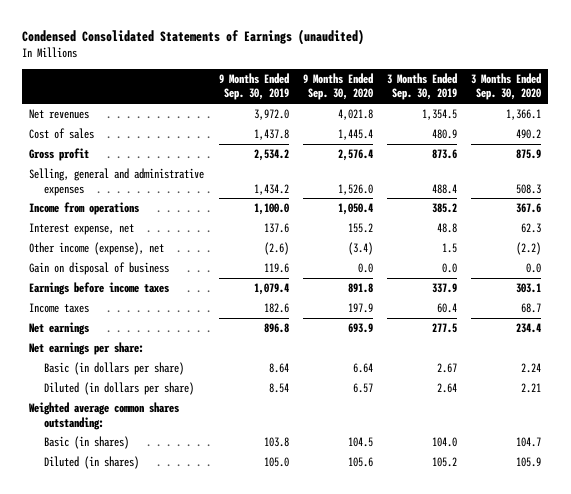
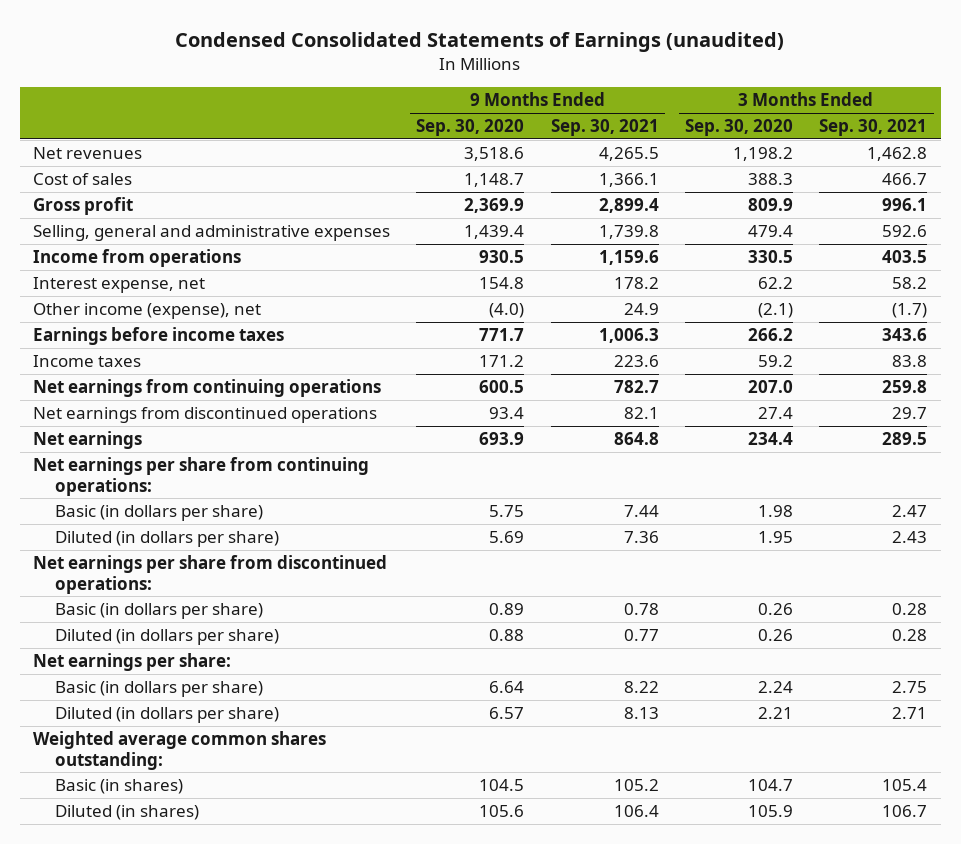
- | 9 Months Ended Sep. 30, 2019 | 9 Months Ended Sep. 30, 2020 | 3 Months Ended Sep. 30, 2019 | 3 Months Ended Sep. 30, 2020
+ | 9 Months Ended Sep. 30, 2020 | 9 Months Ended Sep. 30, 2021 | 3 Months Ended Sep. 30, 2020 | 3 Months Ended Sep. 30, 2021
- Net revenues | 3,972.0 | 4,021.8 | 1,354.5 | 1,366.1
- Cost of sales | 1,437.8 | 1,445.4 | 480.9 | 490.2
- Gross profit | 2,534.2 | 2,576.4 | 873.6 | 875.9
- Selling, general and administrative expenses | 1,434.2 | 1,526.0 | 488.4 | 508.3
- Income from operations | 1,100.0 | 1,050.4 | 385.2 | 367.6
- Interest expense, net | 137.6 | 155.2 | 48.8 | 62.3
- Other income (expense), net | (2.6) | (3.4) | 1.5 | (2.2)
- Gain on disposal of business | 119.6 | 0.0 | 0.0 | 0.0
- Earnings before income taxes | 1,079.4 | 891.8 | 337.9 | 303.1
- Income taxes | 182.6 | 197.9 | 60.4 | 68.7
+ Net revenues | 3,518.6 | 4,265.5 | 1,198.2 | 1,462.8
+ Cost of sales | 1,148.7 | 1,366.1 | 388.3 | 466.7
+ Gross profit | 2,369.9 | 2,899.4 | 809.9 | 996.1
+ Selling, general and administrative expenses | 1,439.4 | 1,739.8 | 479.4 | 592.6
+ Income from operations | 930.5 | 1,159.6 | 330.5 | 403.5
+ Interest expense, net | 154.8 | 178.2 | 62.2 | 58.2
+ Other income (expense), net | (4.0) | 24.9 | (2.1) | (1.7)
+ Earnings before income taxes | 771.7 | 1,006.3 | 266.2 | 343.6
+ Income taxes | 171.2 | 223.6 | 59.2 | 83.8
+ Net earnings from continuing operations | 600.5 | 782.7 | 207.0 | 259.8
+ Net earnings from discontinued operations | 93.4 | 82.1 | 27.4 | 29.7
+ Net earnings per share from continuing operations:
+ Basic (in dollars per share) | 5.75 | 7.44 | 1.98 | 2.47
+ Diluted (in dollars per share) | 5.69 | 7.36 | 1.95 | 2.43
+ Net earnings per share from discontinued operations:
+ Basic (in dollars per share) | 0.89 | 0.78 | 0.26 | 0.28
+ Diluted (in dollars per share) | 0.88 | 0.77 | 0.26 | 0.28

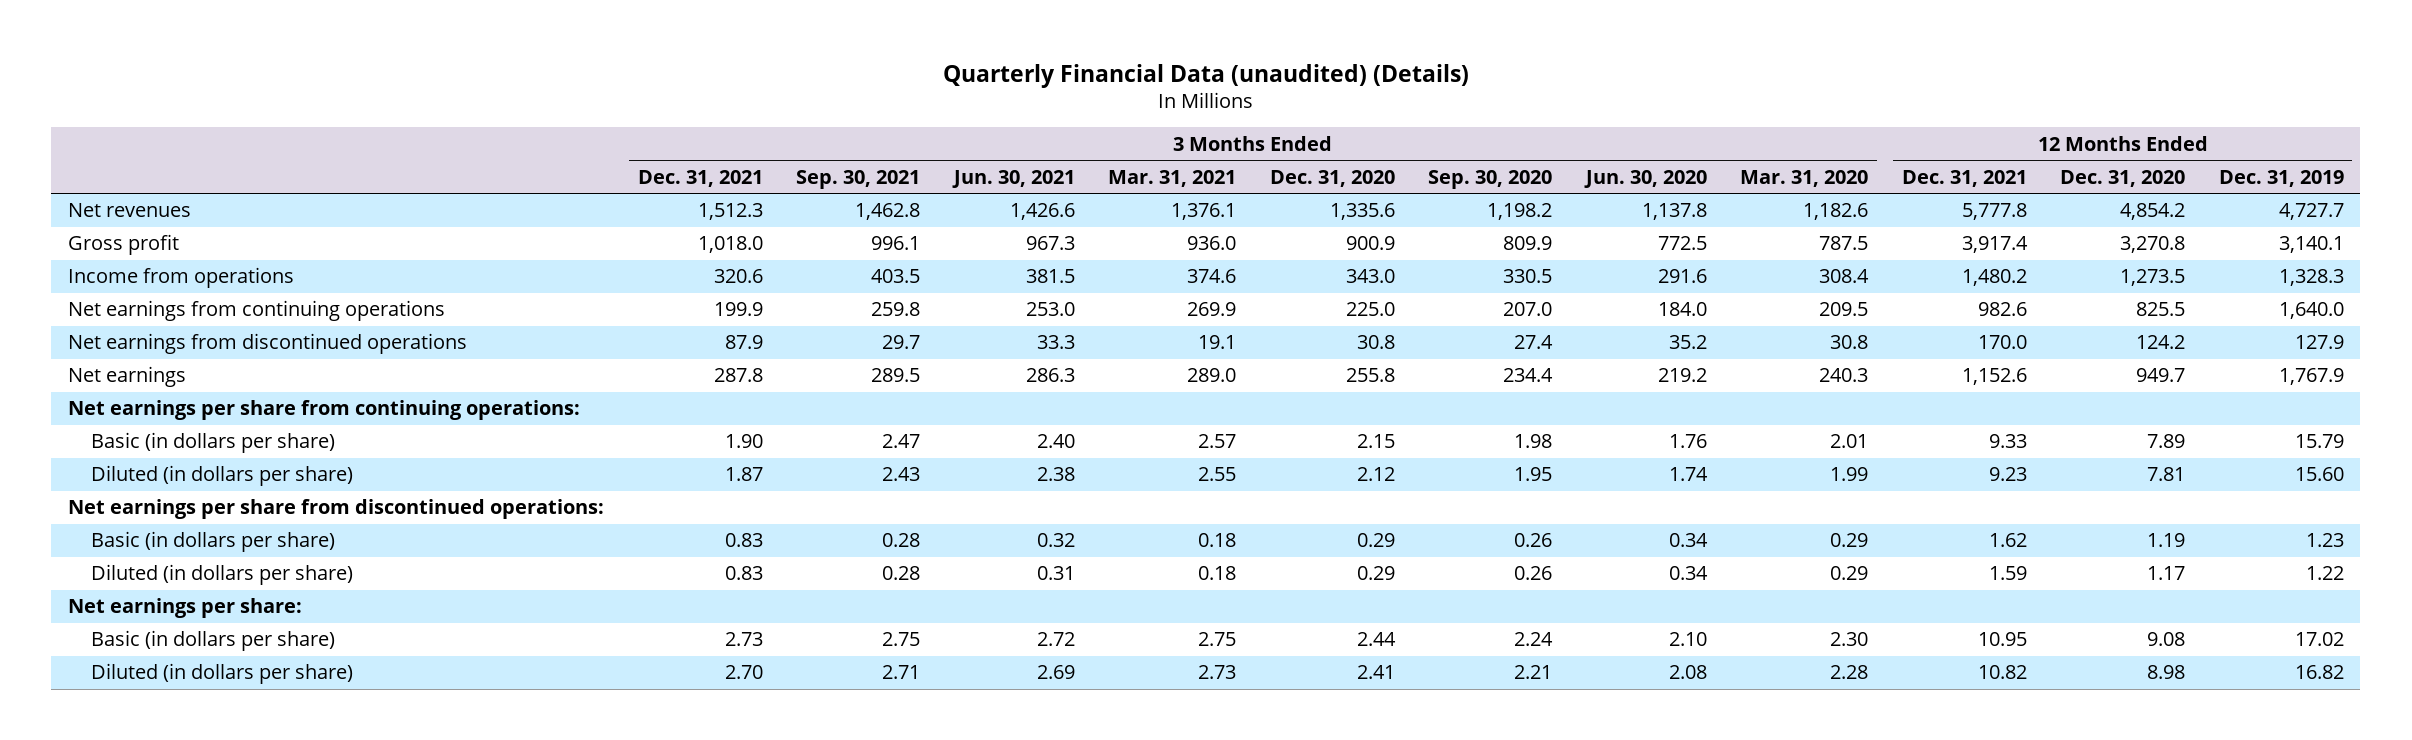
- Condensed Consolidated Statements of Earnings (unaudited)
+ Quarterly Financial Data (unaudited) (Details)
- | 9 Months Ended Sep. 30, 2020 | 9 Months Ended Sep. 30, 2021 | 3 Months Ended Sep. 30, 2020 | 3 Months Ended Sep. 30, 2021
+ | 3 Months Ended Dec. 31, 2021 | 3 Months Ended Sep. 30, 2021 | 3 Months Ended Jun. 30, 2021 | 3 Months Ended Mar. 31, 2021 | 3 Months Ended Dec. 31, 2020 | 3 Months Ended Sep. 30, 2020 | 3 Months Ended Jun. 30, 2020 | 3 Months Ended Mar. 31, 2020 | 12 Months Ended Dec. 31, 2021 | 12 Months Ended Dec. 31, 2020 | 12 Months Ended Dec. 31, 2019
- Cost of sales | 1,148.7 | 1,366.1 | 388.3 | 466.7
- Selling, general and administrative expenses | 1,439.4 | 1,739.8 | 479.4 | 592.6
- Interest expense, net | 154.8 | 178.2 | 62.2 | 58.2
- Other income (expense), net | (4.0) | 24.9 | (2.1) | (1.7)
- Earnings before income taxes | 771.7 | 1,006.3 | 266.2 | 343.6
- Income taxes | 171.2 | 223.6 | 59.2 | 83.8
- Weighted average common shares outstanding:
- Basic (in shares) | 104.5 | 105.2 | 104.7 | 105.4
- Diluted (in shares) | 105.6 | 106.4 | 105.9 | 106.7

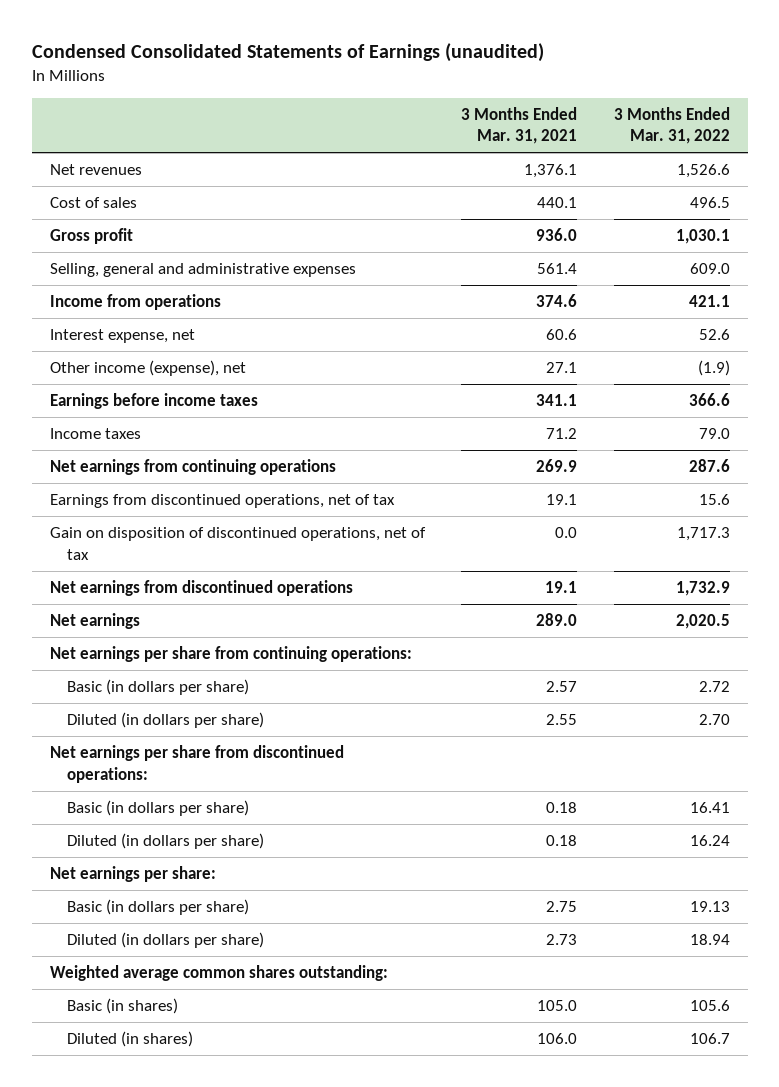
- Quarterly Financial Data (unaudited) (Details)
+ Condensed Consolidated Statements of Earnings (unaudited)
- | 3 Months Ended Dec. 31, 2021 | 3 Months Ended Sep. 30, 2021 | 3 Months Ended Jun. 30, 2021 | 3 Months Ended Mar. 31, 2021 | 3 Months Ended Dec. 31, 2020 | 3 Months Ended Sep. 30, 2020 | 3 Months Ended Jun. 30, 2020 | 3 Months Ended Mar. 31, 2020 | 12 Months Ended Dec. 31, 2021 | 12 Months Ended Dec. 31, 2020 | 12 Months Ended Dec. 31, 2019
+ | 3 Months Ended Mar. 31, 2021 | 3 Months Ended Mar. 31, 2022
+ Cost of sales | 440.1 | 496.5
+ Selling, general and administrative expenses | 561.4 | 609.0
+ Interest expense, net | 60.6 | 52.6
+ Other income (expense), net | 27.1 | (1.9)
+ Earnings before income taxes | 341.1 | 366.6
+ Income taxes | 71.2 | 79.0
+ Earnings from discontinued operations, net of tax | 19.1 | 15.6
+ Gain on disposition of discontinued operations, net of tax | 0.0 | 1,717.3
+ Weighted average common shares outstanding:
+ Basic (in shares) | 105.0 | 105.6
+ Diluted (in shares) | 106.0 | 106.7

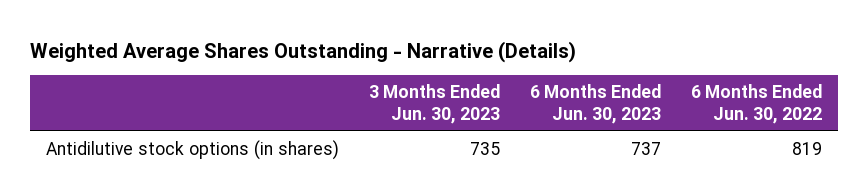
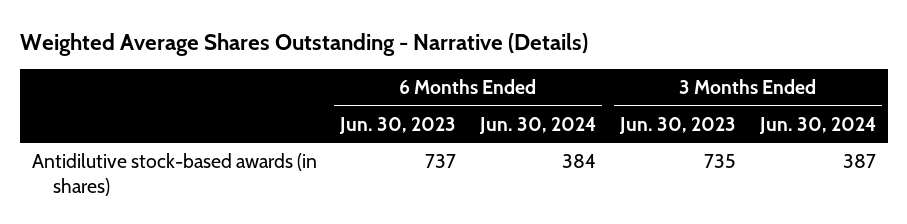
- | 3 Months Ended Jun. 30, 2023 | 6 Months Ended Jun. 30, 2023 | 6 Months Ended Jun. 30, 2022
+ | 6 Months Ended Jun. 30, 2023 | 6 Months Ended Jun. 30, 2024 | 3 Months Ended Jun. 30, 2023 | 3 Months Ended Jun. 30, 2024
- Antidilutive stock options (in shares) | 735 | 737 | 819
+ Antidilutive stock-based awards (in shares) | 737 | 384 | 735 | 387

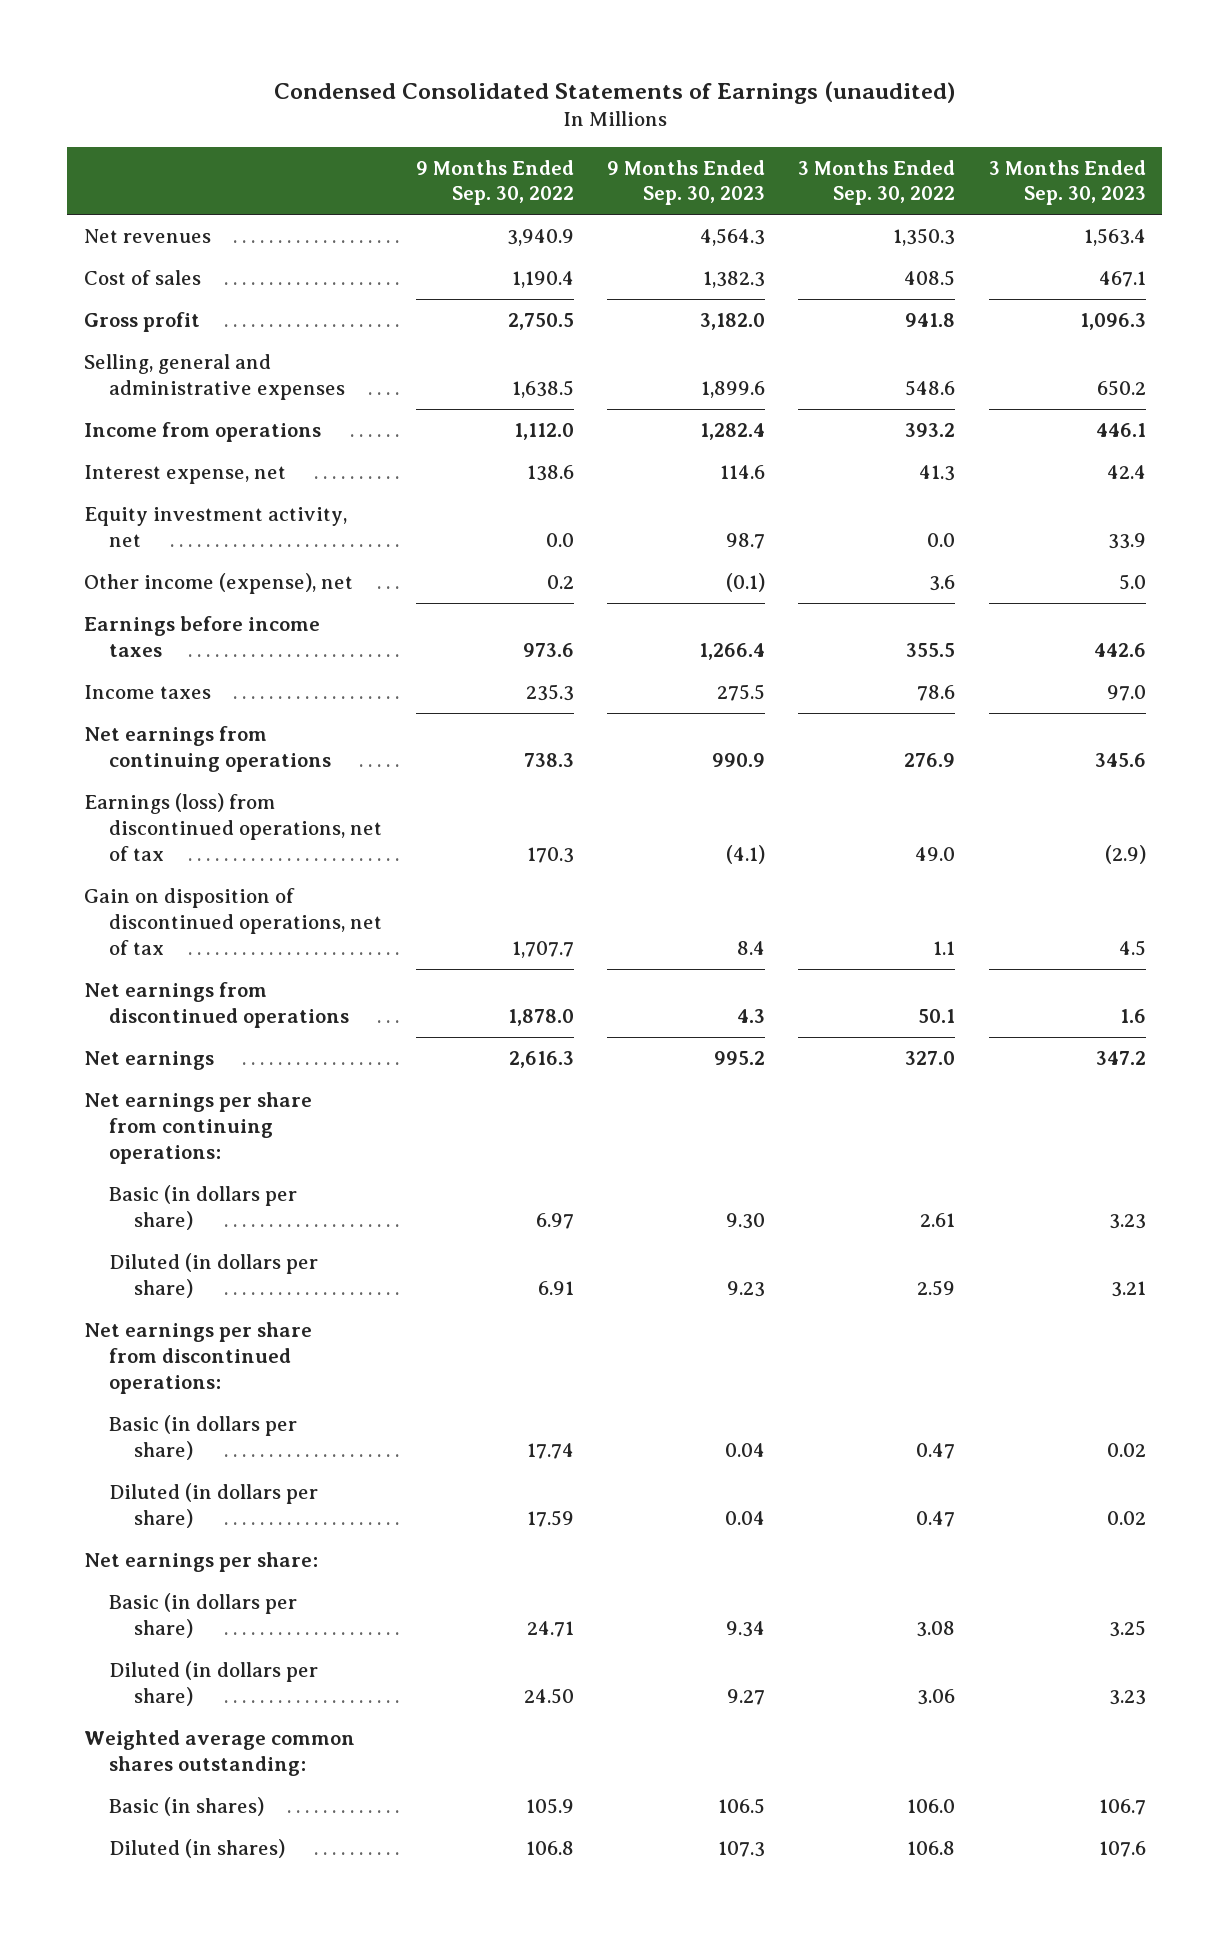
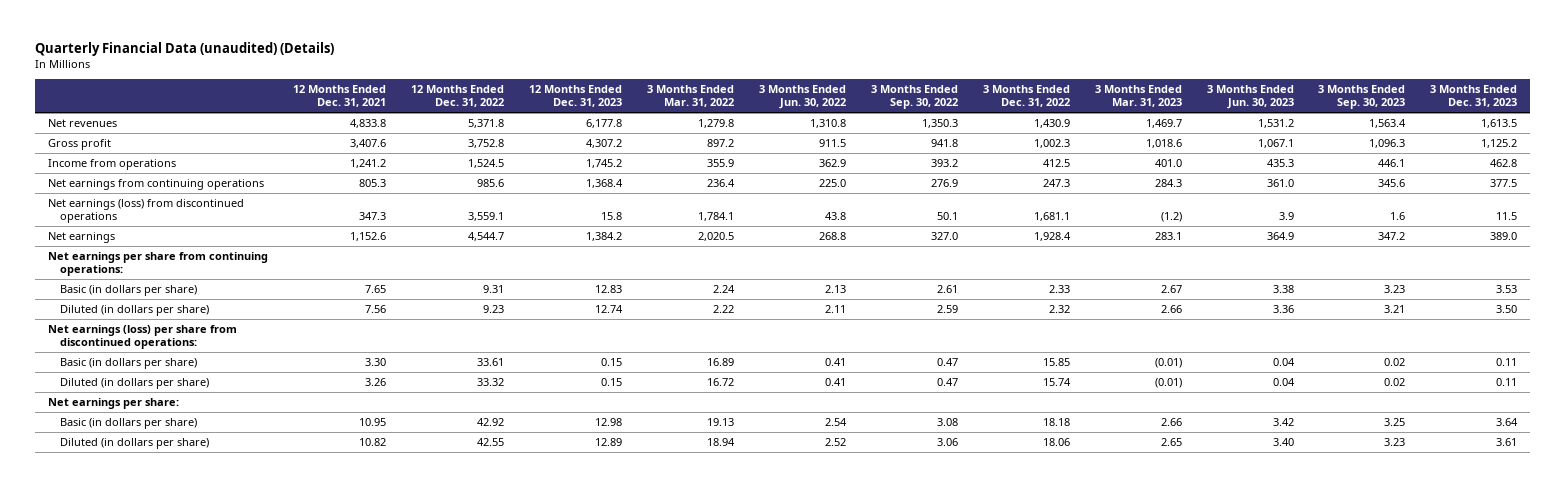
- Condensed Consolidated Statements of Earnings (unaudited)
+ Quarterly Financial Data (unaudited) (Details)
- | 9 Months Ended Sep. 30, 2022 | 9 Months Ended Sep. 30, 2023 | 3 Months Ended Sep. 30, 2022 | 3 Months Ended Sep. 30, 2023
+ | 12 Months Ended Dec. 31, 2021 | 12 Months Ended Dec. 31, 2022 | 12 Months Ended Dec. 31, 2023 | 3 Months Ended Mar. 31, 2022 | 3 Months Ended Jun. 30, 2022 | 3 Months Ended Sep. 30, 2022 | 3 Months Ended Dec. 31, 2022 | 3 Months Ended Mar. 31, 2023 | 3 Months Ended Jun. 30, 2023 | 3 Months Ended Sep. 30, 2023 | 3 Months Ended Dec. 31, 2023
- Cost of sales | 1,190.4 | 1,382.3 | 408.5 | 467.1
- Selling, general and administrative expenses | 1,638.5 | 1,899.6 | 548.6 | 650.2
- Interest expense, net | 138.6 | 114.6 | 41.3 | 42.4
- Equity investment activity, net | 0.0 | 98.7 | 0.0 | 33.9
- Other income (expense), net | 0.2 | (0.1) | 3.6 | 5.0
- Earnings before income taxes | 973.6 | 1,266.4 | 355.5 | 442.6
- Income taxes | 235.3 | 275.5 | 78.6 | 97.0
- Earnings (loss) from discontinued operations, net of tax | 170.3 | (4.1) | 49.0 | (2.9)
- Gain on disposition of discontinued operations, net of tax | 1,707.7 | 8.4 | 1.1 | 4.5
- Net earnings from discontinued operations | 1,878.0 | 4.3 | 50.1 | 1.6
+ Net earnings (loss) from discontinued operations | 347.3 | 3,559.1 | 15.8 | 1,784.1 | 43.8 | 50.1 | 1,681.1 | (1.2) | 3.9 | 1.6 | 11.5
- Net earnings per share from discontinued operations:
+ Net earnings (loss) per share from discontinued operations:
- Weighted average common shares outstanding:
- Basic (in shares) | 105.9 | 106.5 | 106.0 | 106.7
- Diluted (in shares) | 106.8 | 107.3 | 106.8 | 107.6

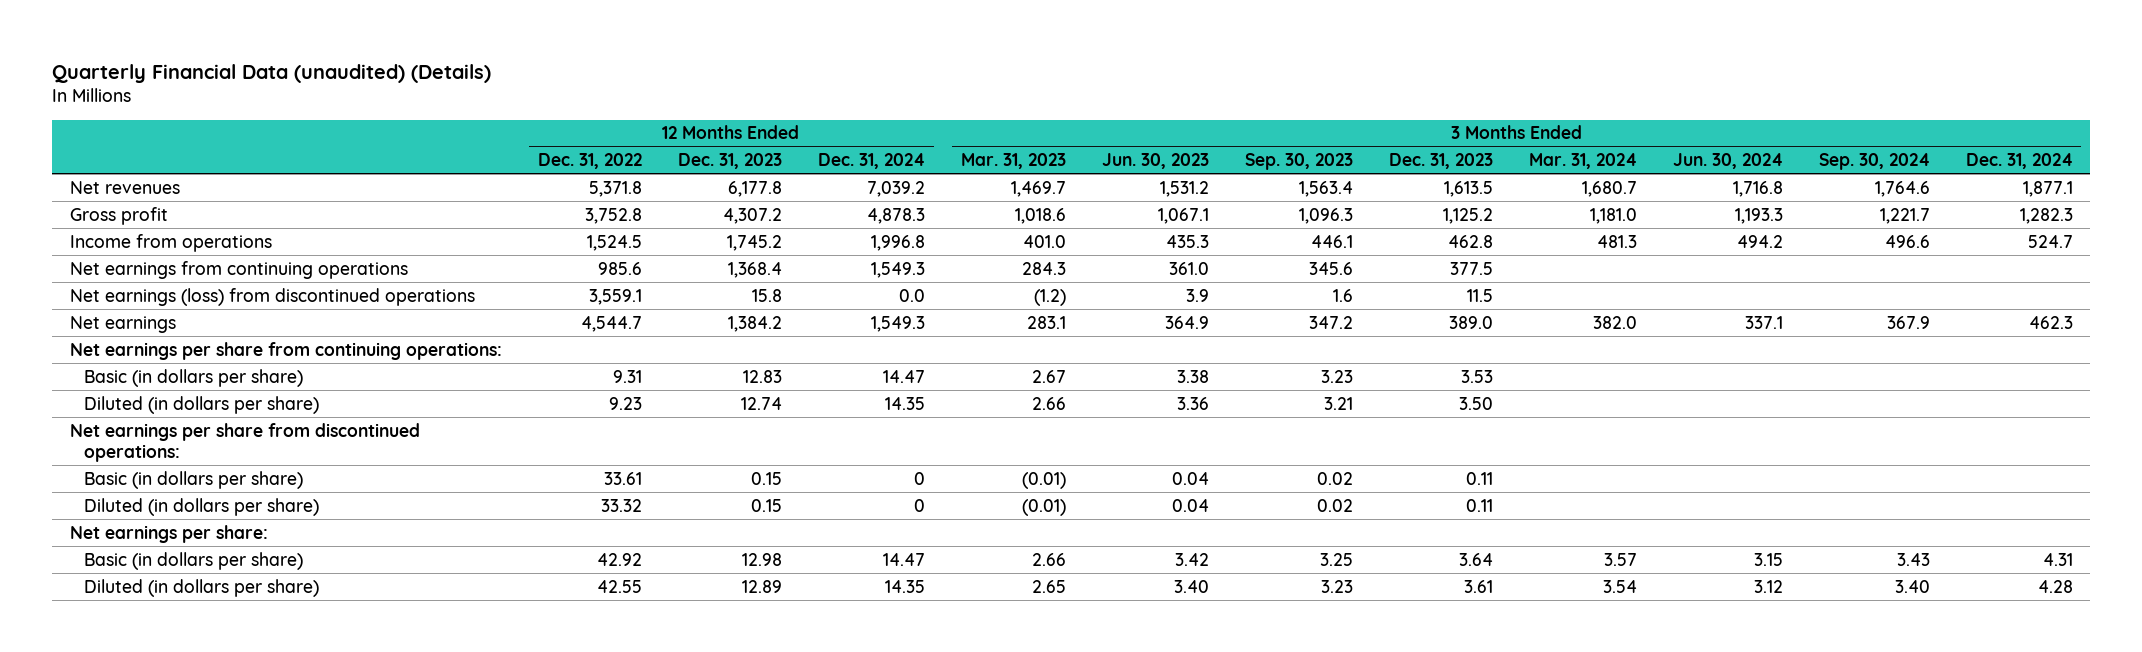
- | 12 Months Ended Dec. 31, 2021 | 12 Months Ended Dec. 31, 2022 | 12 Months Ended Dec. 31, 2023 | 3 Months Ended Mar. 31, 2022 | 3 Months Ended Jun. 30, 2022 | 3 Months Ended Sep. 30, 2022 | 3 Months Ended Dec. 31, 2022 | 3 Months Ended Mar. 31, 2023 | 3 Months Ended Jun. 30, 2023 | 3 Months Ended Sep. 30, 2023 | 3 Months Ended Dec. 31, 2023
+ | 12 Months Ended Dec. 31, 2022 | 12 Months Ended Dec. 31, 2023 | 12 Months Ended Dec. 31, 2024 | 3 Months Ended Mar. 31, 2023 | 3 Months Ended Jun. 30, 2023 | 3 Months Ended Sep. 30, 2023 | 3 Months Ended Dec. 31, 2023 | 3 Months Ended Mar. 31, 2024 | 3 Months Ended Jun. 30, 2024 | 3 Months Ended Sep. 30, 2024 | 3 Months Ended Dec. 31, 2024
- Net earnings (loss) per share from discontinued operations:
+ Net earnings per share from discontinued operations:

